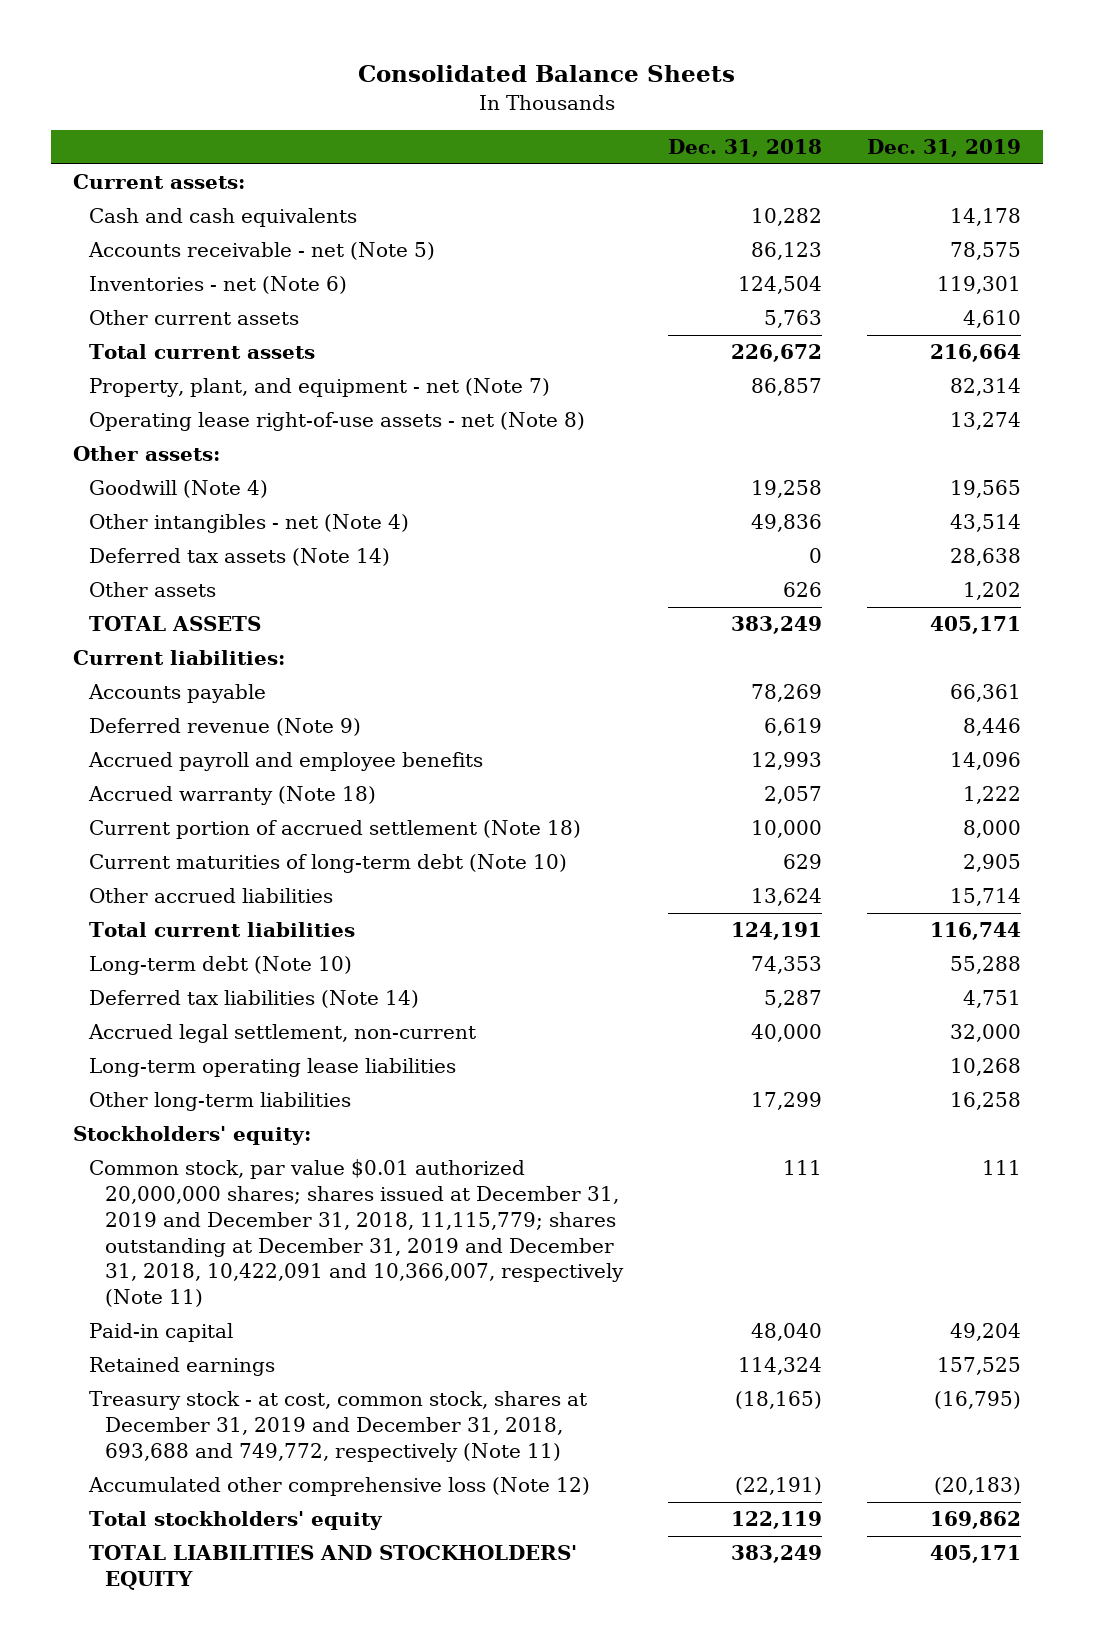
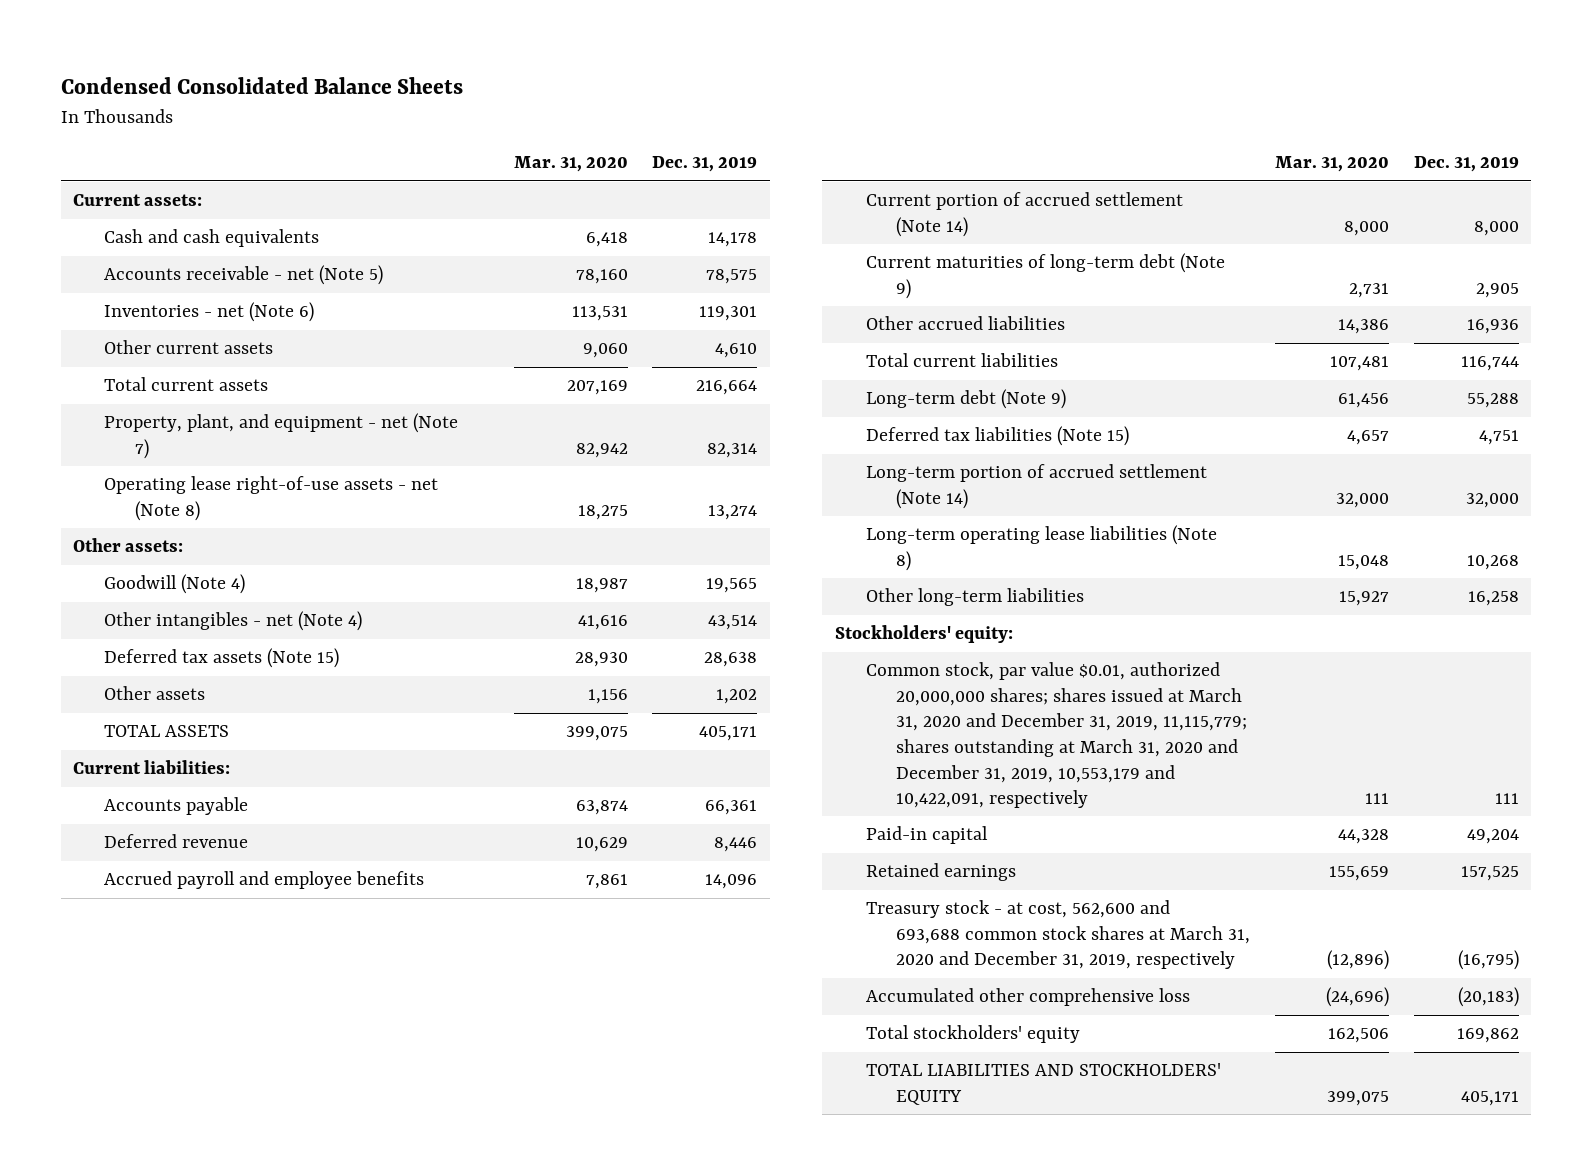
- Consolidated Balance Sheets
+ Condensed Consolidated Balance Sheets
- | Dec. 31, 2018 | Dec. 31, 2019
+ | Mar. 31, 2020 | Dec. 31, 2019
- Deferred tax assets (Note 14) | 0 | 28,638
+ Deferred tax assets (Note 15) | 28,930 | 28,638
- Deferred revenue (Note 9) | 6,619 | 8,446
+ Deferred revenue | 10,629 | 8,446
- Accrued warranty (Note 18) | 2,057 | 1,222
- Current portion of accrued settlement (Note 18) | 10,000 | 8,000
- Current maturities of long-term debt (Note 10) | 629 | 2,905
- Other accrued liabilities | 13,624 | 15,714
+ Current portion of accrued settlement (Note 14) | 8,000 | 8,000
+ Current maturities of long-term debt (Note 9) | 2,731 | 2,905
+ Other accrued liabilities | 14,386 | 16,936
- Long-term debt (Note 10) | 74,353 | 55,288
- Deferred tax liabilities (Note 14) | 5,287 | 4,751
- Accrued legal settlement, non-current | 40,000 | 32,000
- Long-term operating lease liabilities | | 10,268
+ Long-term debt (Note 9) | 61,456 | 55,288
+ Deferred tax liabilities (Note 15) | 4,657 | 4,751
+ Long-term portion of accrued settlement (Note 14) | 32,000 | 32,000
+ Long-term operating lease liabilities (Note 8) | 15,048 | 10,268
- Common stock, par value $0.01 authorized 20,000,000 shares; shares issued at December 31, 2019 and December 31, 2018, 11,115,779; shares outstanding at December 31, 2019 and December 31, 2018, 10,422,091 and 10,366,007, respectively (Note 11) | 111 | 111
+ Common stock, par value $0.01, authorized 20,000,000 shares; shares issued at March 31, 2020 and December 31, 2019, 11,115,779; shares outstanding at March 31, 2020 and December 31, 2019, 10,553,179 and 10,422,091, respectively | 111 | 111
- Treasury stock - at cost, common stock, shares at December 31, 2019 and December 31, 2018, 693,688 and 749,772, respectively (Note 11) | (18,165) | (16,795)
- Accumulated other comprehensive loss (Note 12) | (22,191) | (20,183)
+ Treasury stock - at cost, 562,600 and 693,688 common stock shares at March 31, 2020 and December 31, 2019, respectively | (12,896) | (16,795)
+ Accumulated other comprehensive loss | (24,696) | (20,183)

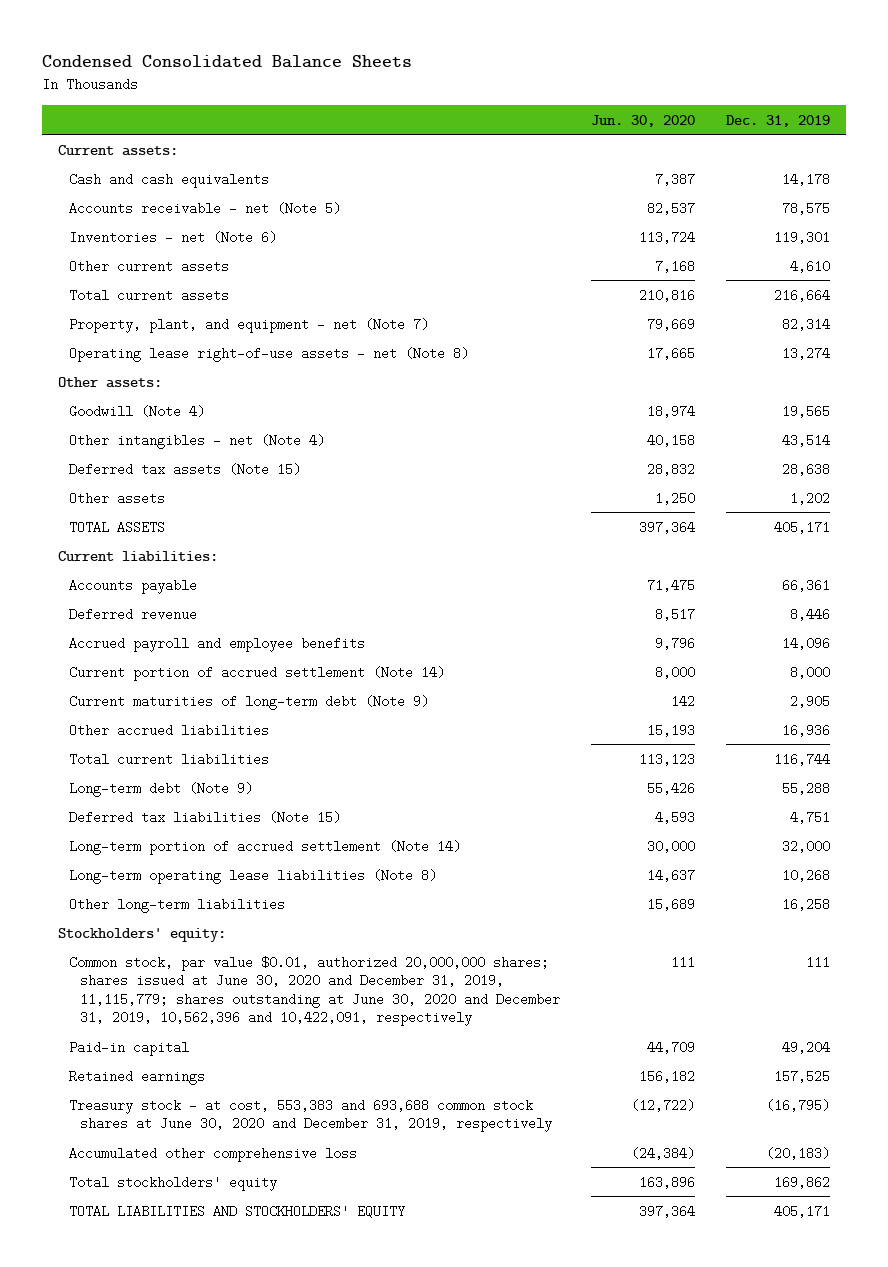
- | Mar. 31, 2020 | Dec. 31, 2019
+ | Jun. 30, 2020 | Dec. 31, 2019
- Common stock, par value $0.01, authorized 20,000,000 shares; shares issued at March 31, 2020 and December 31, 2019, 11,115,779; shares outstanding at March 31, 2020 and December 31, 2019, 10,553,179 and 10,422,091, respectively | 111 | 111
+ Common stock, par value $0.01, authorized 20,000,000 shares; shares issued at June 30, 2020 and December 31, 2019, 11,115,779; shares outstanding at June 30, 2020 and December 31, 2019, 10,562,396 and 10,422,091, respectively | 111 | 111
- Treasury stock - at cost, 562,600 and 693,688 common stock shares at March 31, 2020 and December 31, 2019, respectively | (12,896) | (16,795)
+ Treasury stock - at cost, 553,383 and 693,688 common stock shares at June 30, 2020 and December 31, 2019, respectively | (12,722) | (16,795)

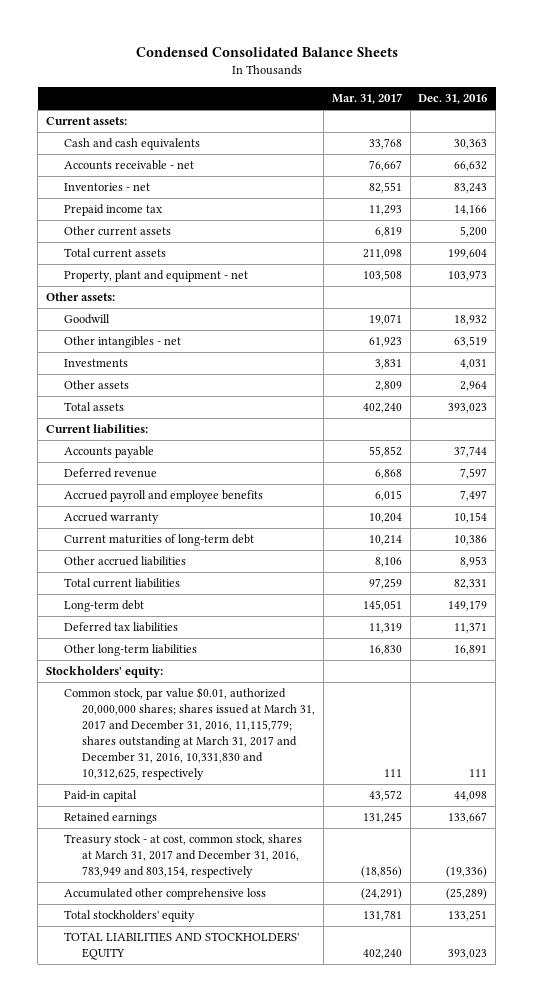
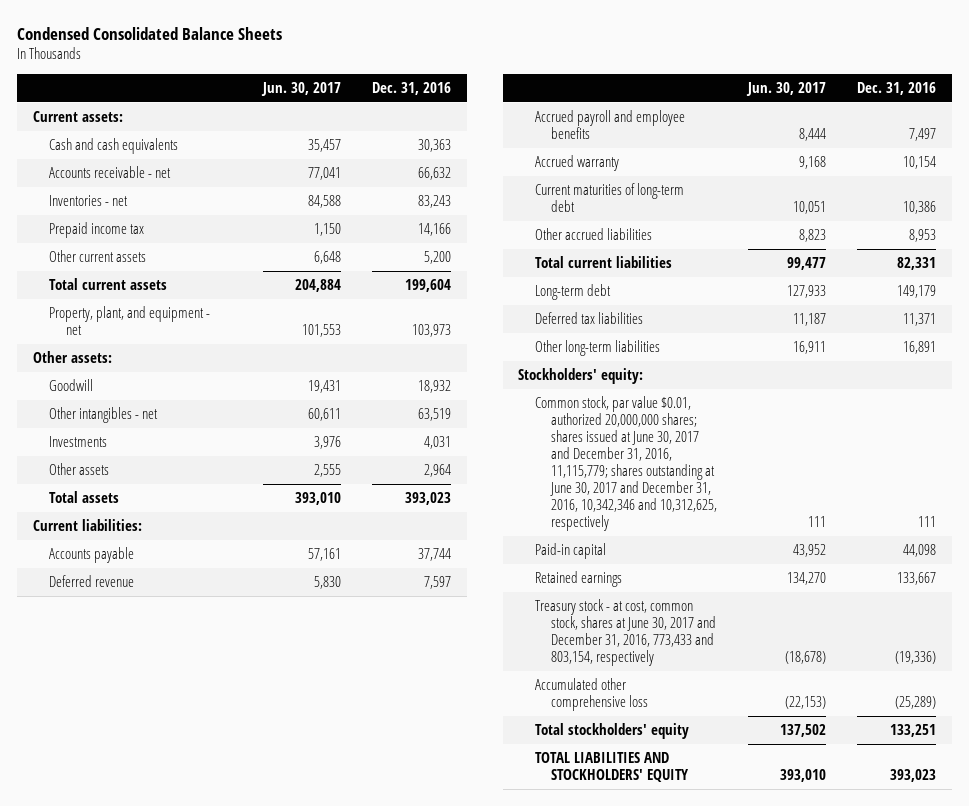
- | Mar. 31, 2017 | Dec. 31, 2016
+ | Jun. 30, 2017 | Dec. 31, 2016
- Property, plant and equipment - net | 103,508 | 103,973
+ Property, plant, and equipment - net | 101,553 | 103,973
- Common stock, par value $0.01, authorized 20,000,000 shares; shares issued at March 31, 2017 and December 31, 2016, 11,115,779; shares outstanding at March 31, 2017 and December 31, 2016, 10,331,830 and 10,312,625, respectively | 111 | 111
+ Common stock, par value $0.01, authorized 20,000,000 shares; shares issued at June 30, 2017 and December 31, 2016, 11,115,779; shares outstanding at June 30, 2017 and December 31, 2016, 10,342,346 and 10,312,625, respectively | 111 | 111
- Treasury stock - at cost, common stock, shares at March 31, 2017 and December 31, 2016, 783,949 and 803,154, respectively | (18,856) | (19,336)
+ Treasury stock - at cost, common stock, shares at June 30, 2017 and December 31, 2016, 773,433 and 803,154, respectively | (18,678) | (19,336)

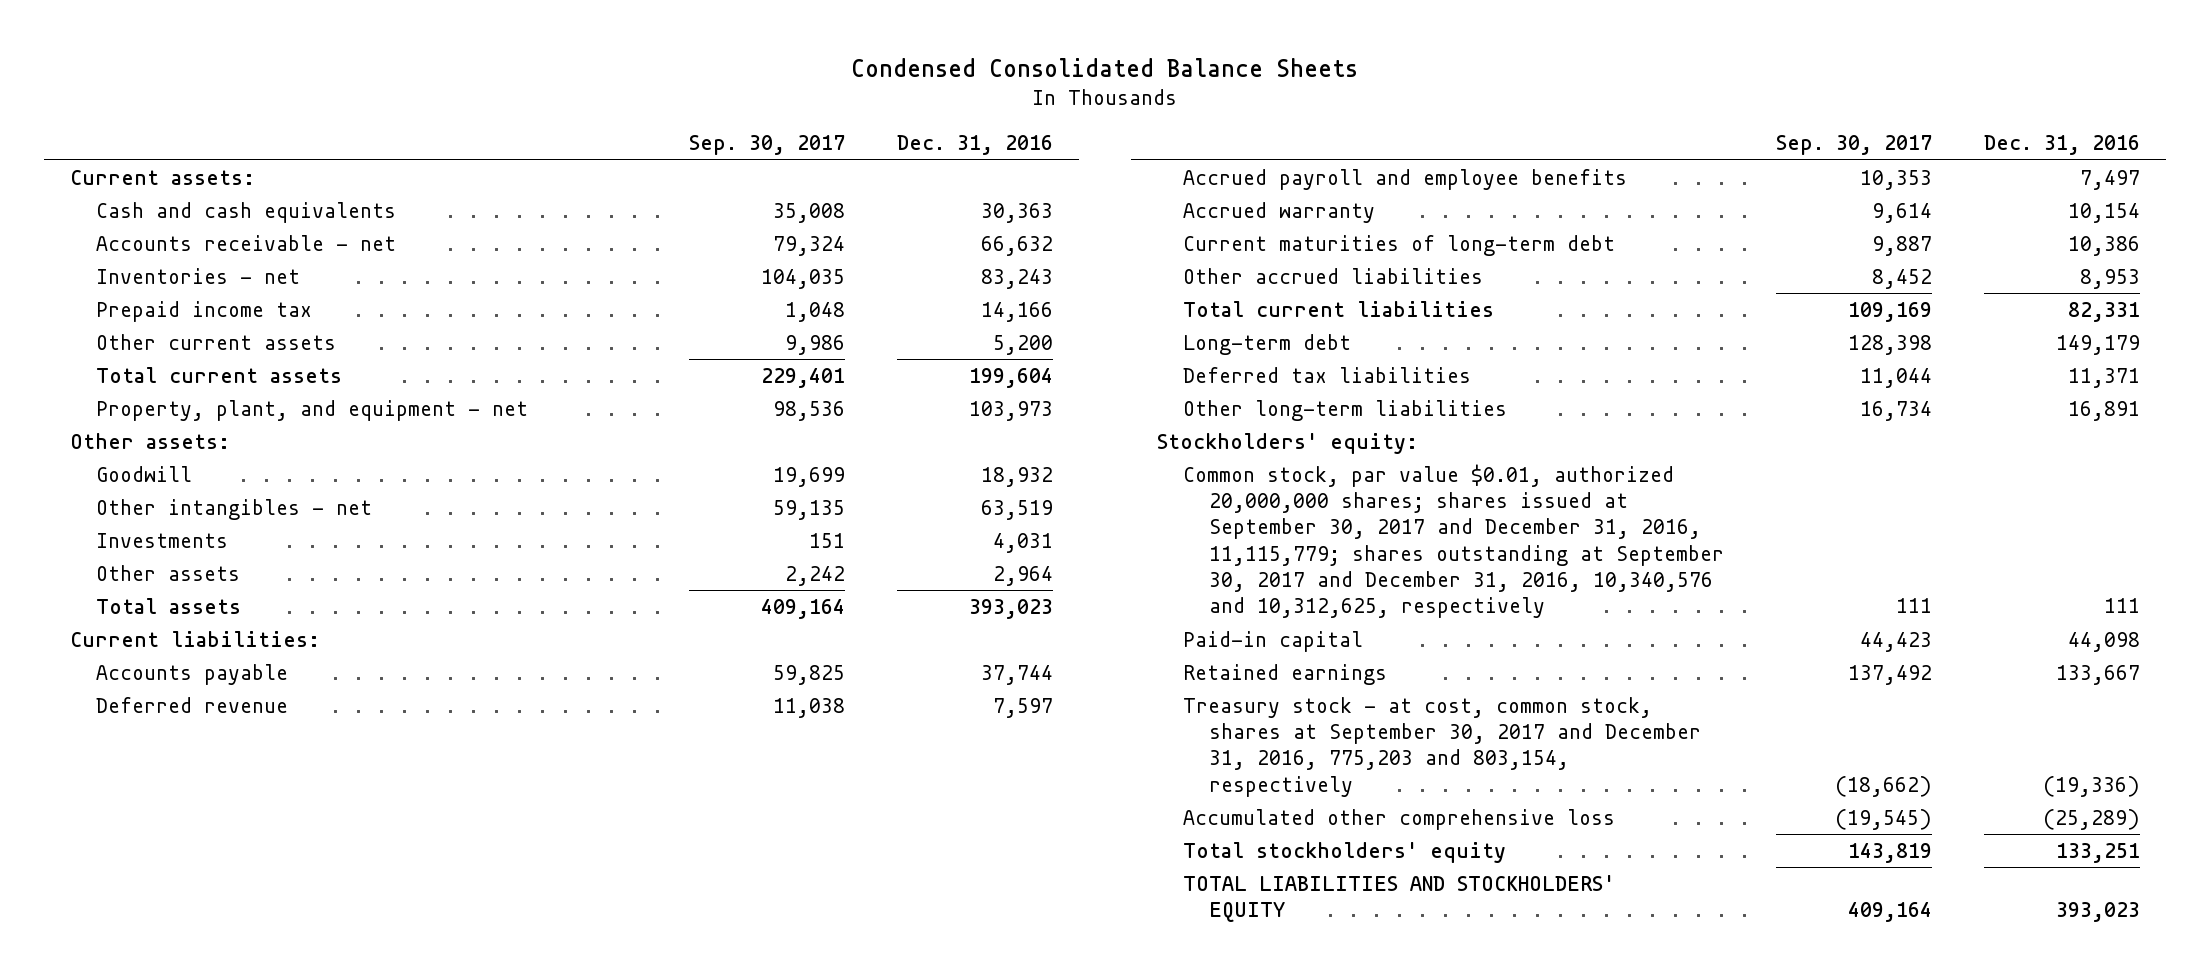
- | Jun. 30, 2017 | Dec. 31, 2016
+ | Sep. 30, 2017 | Dec. 31, 2016
- Common stock, par value $0.01, authorized 20,000,000 shares; shares issued at June 30, 2017 and December 31, 2016, 11,115,779; shares outstanding at June 30, 2017 and December 31, 2016, 10,342,346 and 10,312,625, respectively | 111 | 111
+ Common stock, par value $0.01, authorized 20,000,000 shares; shares issued at September 30, 2017 and December 31, 2016, 11,115,779; shares outstanding at September 30, 2017 and December 31, 2016, 10,340,576 and 10,312,625, respectively | 111 | 111
- Treasury stock - at cost, common stock, shares at June 30, 2017 and December 31, 2016, 773,433 and 803,154, respectively | (18,678) | (19,336)
+ Treasury stock - at cost, common stock, shares at September 30, 2017 and December 31, 2016, 775,203 and 803,154, respectively | (18,662) | (19,336)

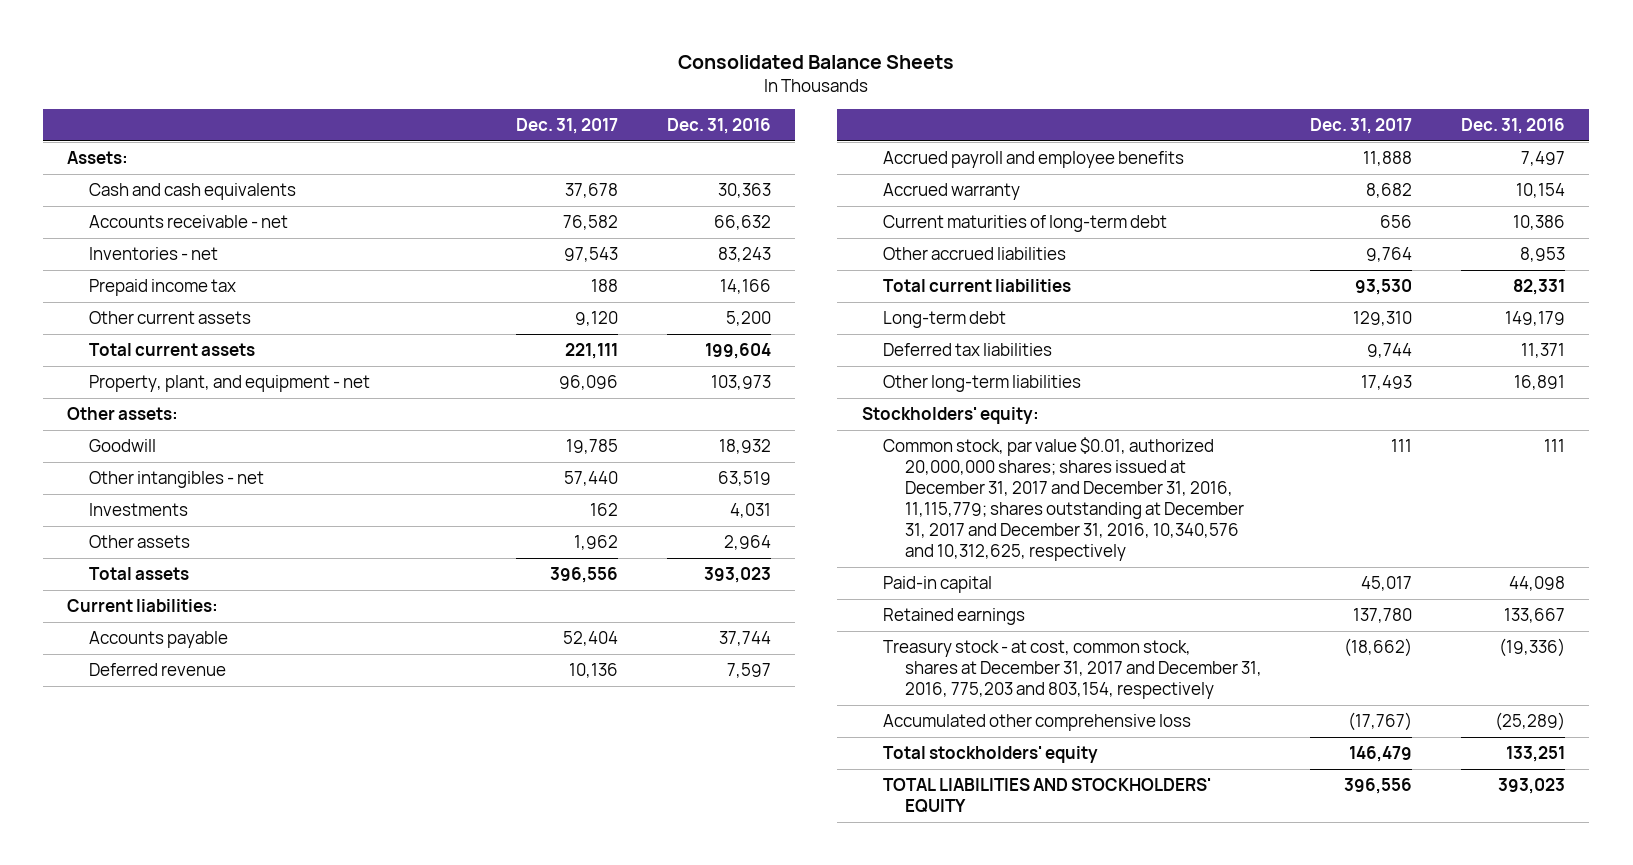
- Condensed Consolidated Balance Sheets
+ Consolidated Balance Sheets
- | Sep. 30, 2017 | Dec. 31, 2016
+ | Dec. 31, 2017 | Dec. 31, 2016
- Current assets:
+ Assets:
- Common stock, par value $0.01, authorized 20,000,000 shares; shares issued at September 30, 2017 and December 31, 2016, 11,115,779; shares outstanding at September 30, 2017 and December 31, 2016, 10,340,576 and 10,312,625, respectively | 111 | 111
+ Common stock, par value $0.01, authorized 20,000,000 shares; shares issued at December 31, 2017 and December 31, 2016, 11,115,779; shares outstanding at December 31, 2017 and December 31, 2016, 10,340,576 and 10,312,625, respectively | 111 | 111
- Treasury stock - at cost, common stock, shares at September 30, 2017 and December 31, 2016, 775,203 and 803,154, respectively | (18,662) | (19,336)
+ Treasury stock - at cost, common stock, shares at December 31, 2017 and December 31, 2016, 775,203 and 803,154, respectively | (18,662) | (19,336)

